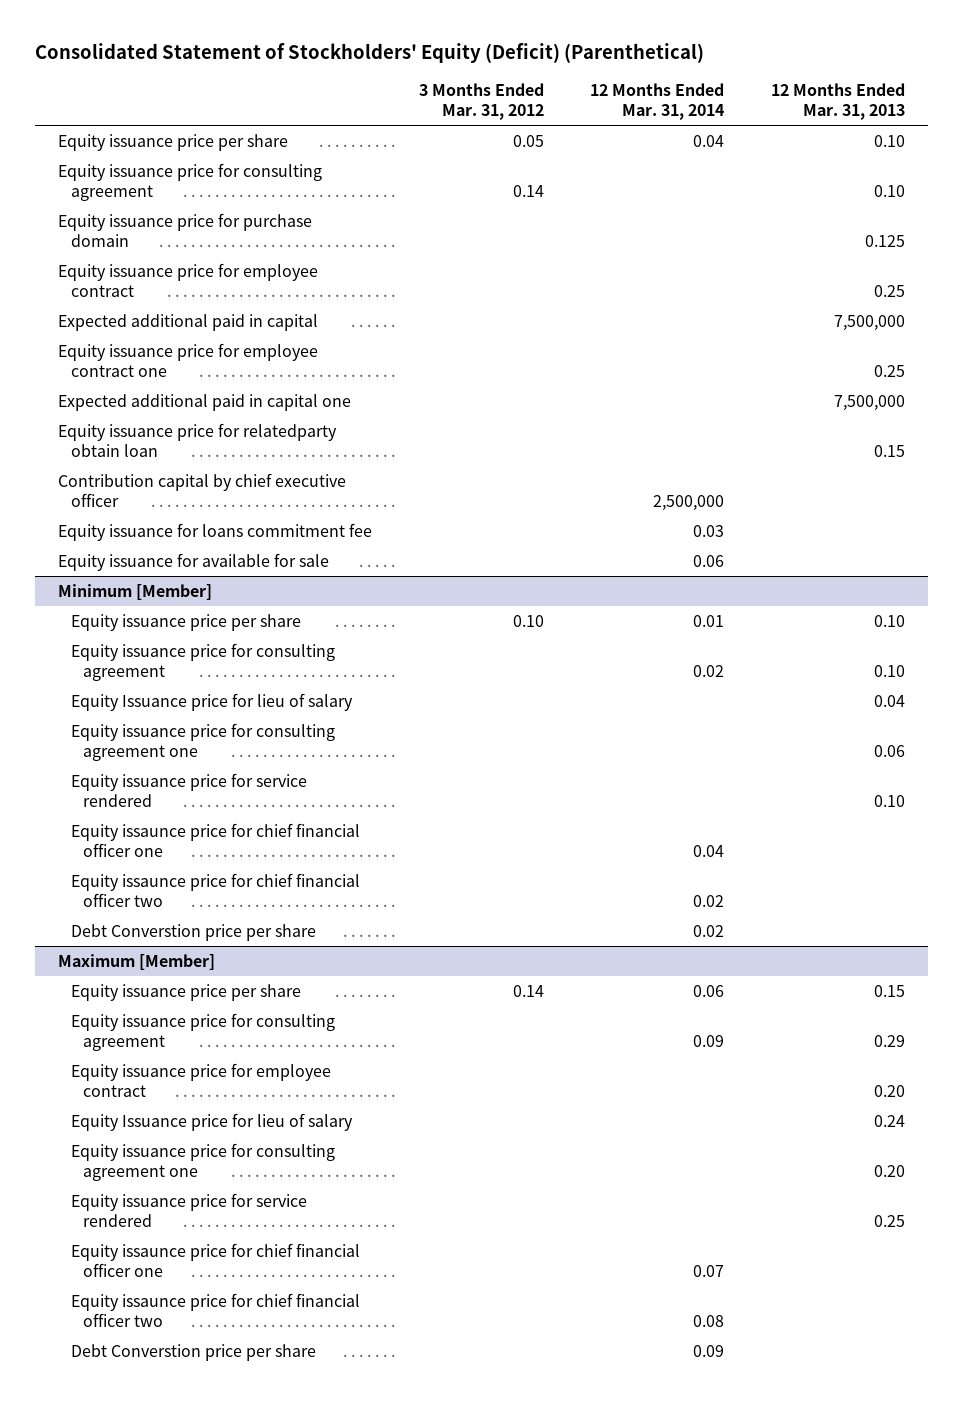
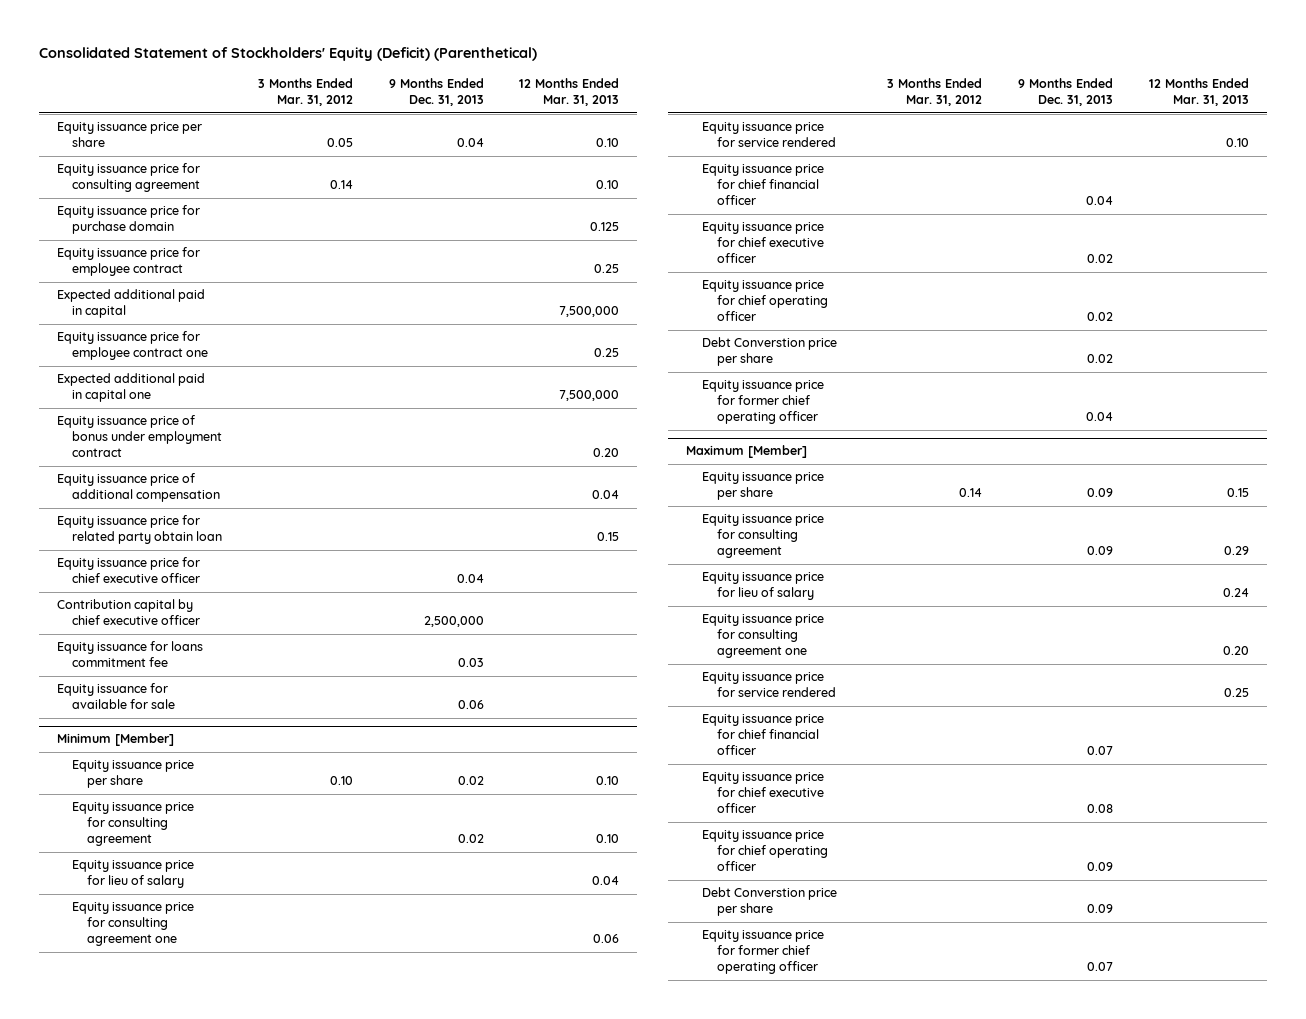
- | 3 Months Ended Mar. 31, 2012 | 12 Months Ended Mar. 31, 2014 | 12 Months Ended Mar. 31, 2013
+ | 3 Months Ended Mar. 31, 2012 | 9 Months Ended Dec. 31, 2013 | 12 Months Ended Mar. 31, 2013
- Equity issuance price for relatedparty obtain loan | | | 0.15
+ Equity issuance price of bonus under employment contract | | | 0.20
+ Equity issuance price of additional compensation | | | 0.04
+ Equity issuance price for related party obtain loan | | | 0.15
+ Equity issuance price for chief executive officer | | 0.04 |
@ Minimum [Member]
- Equity Issuance price for lieu of salary | | | 0.04
+ Equity issuance price for lieu of salary | | | 0.04
- Equity issaunce price for chief financial officer one | | 0.04 |
- Equity issaunce price for chief financial officer two | | 0.02 |
+ Equity issuance price for chief financial officer | | 0.04 |
+ Equity issuance price for chief executive officer | | 0.02 |
+ Equity issuance price for chief operating officer | | 0.02 |
+ Equity issuance price for former chief operating officer | | 0.04 |
@ Maximum [Member]
- Equity issuance price for employee contract | | | 0.20
- Equity Issuance price for lieu of salary | | | 0.24
+ Equity issuance price for lieu of salary | | | 0.24
- Equity issaunce price for chief financial officer one | | 0.07 |
- Equity issaunce price for chief financial officer two | | 0.08 |
+ Equity issuance price for chief financial officer | | 0.07 |
+ Equity issuance price for chief executive officer | | 0.08 |
+ Equity issuance price for chief operating officer | | 0.09 |
+ Equity issuance price for former chief operating officer | | 0.07 |

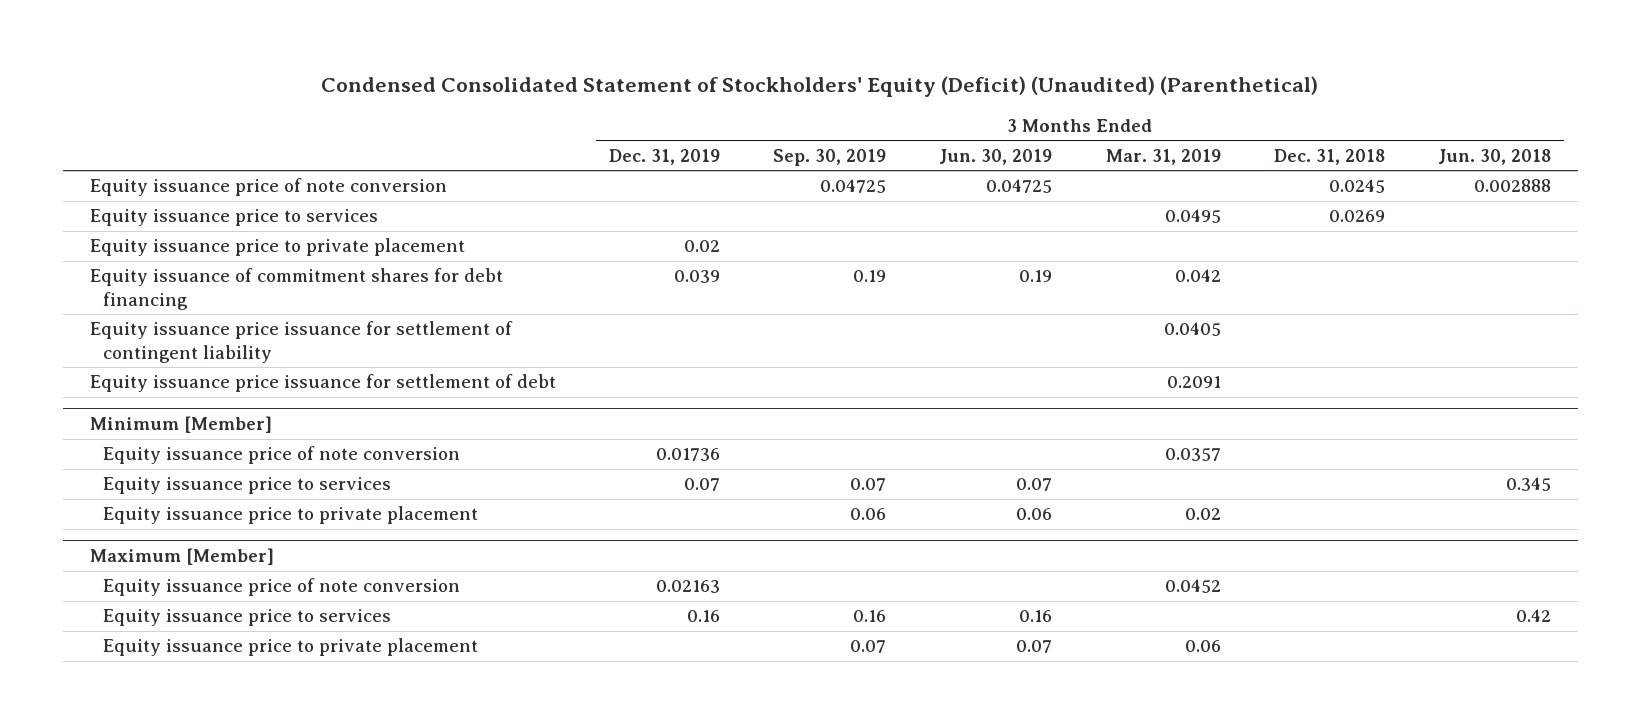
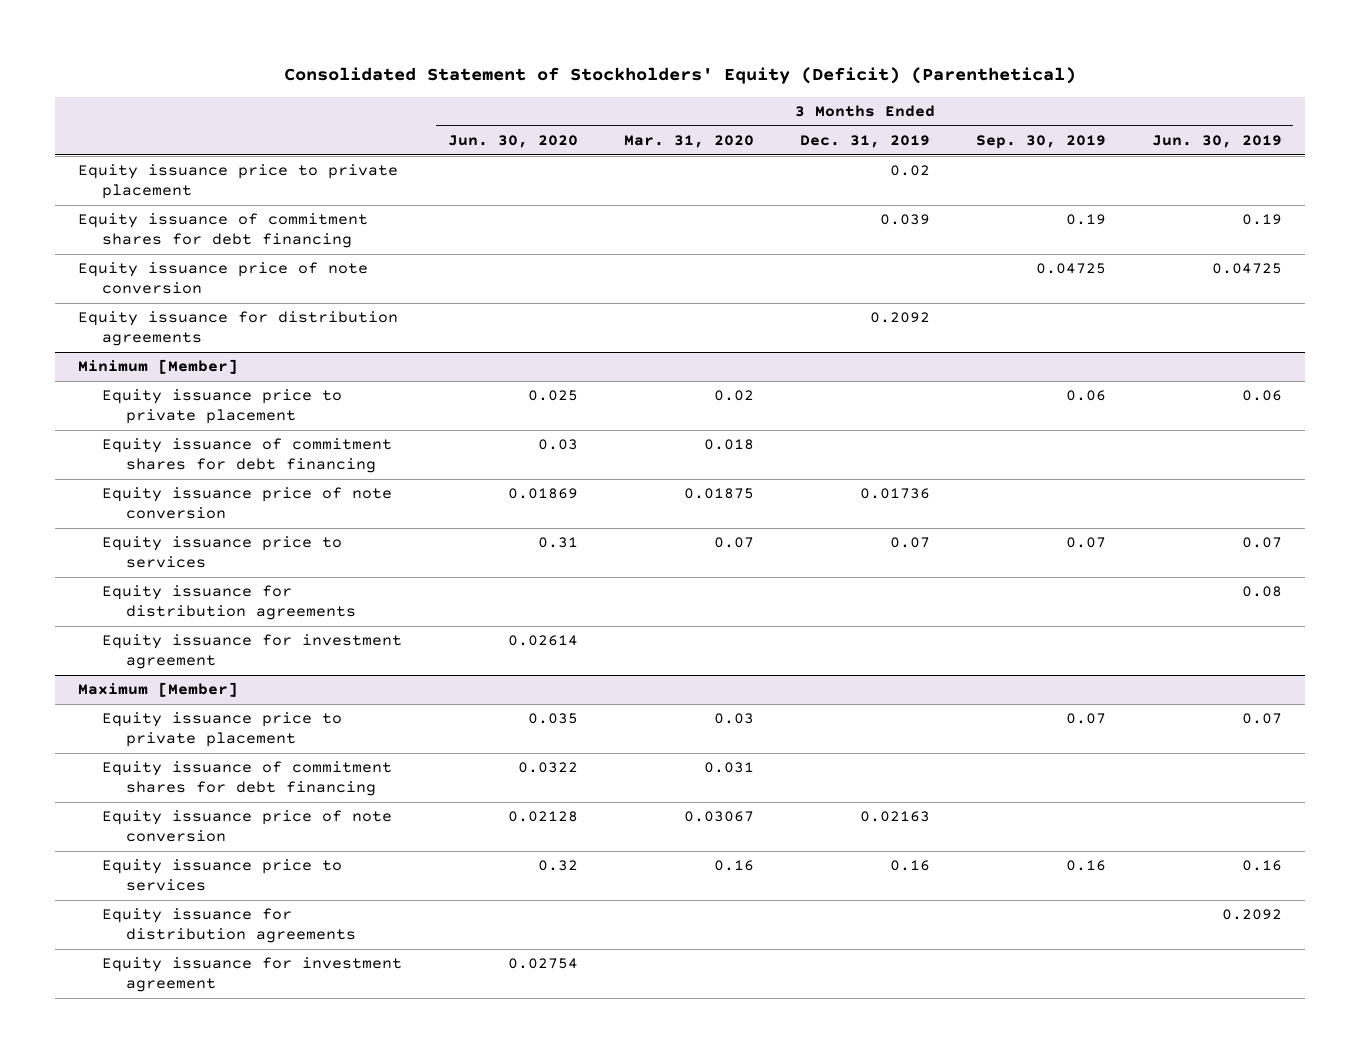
- Condensed Consolidated Statement of Stockholders' Equity (Deficit) (Unaudited) (Parenthetical)
+ Consolidated Statement of Stockholders' Equity (Deficit) (Parenthetical)
- | 3 Months Ended Dec. 31, 2019 | 3 Months Ended Sep. 30, 2019 | 3 Months Ended Jun. 30, 2019 | 3 Months Ended Mar. 31, 2019 | 3 Months Ended Dec. 31, 2018 | 3 Months Ended Jun. 30, 2018
+ | 3 Months Ended Jun. 30, 2020 | 3 Months Ended Mar. 31, 2020 | 3 Months Ended Dec. 31, 2019 | 3 Months Ended Sep. 30, 2019 | 3 Months Ended Jun. 30, 2019
- Equity issuance price to services | | | | 0.0495 | 0.0269 |
- Equity issuance price issuance for settlement of contingent liability | | | | 0.0405 | |
- Equity issuance price issuance for settlement of debt | | | | 0.2091 | |
moved down: Equity issuance price of note conversion | | | | 0.04725 | 0.04725
+ Equity issuance for distribution agreements | | | 0.2092 | |
@ Minimum [Member]
moved up: Equity issuance price to private placement | 0.025 | 0.02 | | 0.06 | 0.06
+ Equity issuance of commitment shares for debt financing | 0.03 | 0.018 | | |
+ Equity issuance for distribution agreements | | | | | 0.08
+ Equity issuance for investment agreement | 0.02614 | | | |
@ Maximum [Member]
moved up: Equity issuance price to private placement | 0.035 | 0.03 | | 0.07 | 0.07
+ Equity issuance of commitment shares for debt financing | 0.0322 | 0.031 | | |
+ Equity issuance for distribution agreements | | | | | 0.2092
+ Equity issuance for investment agreement | 0.02754 | | | |

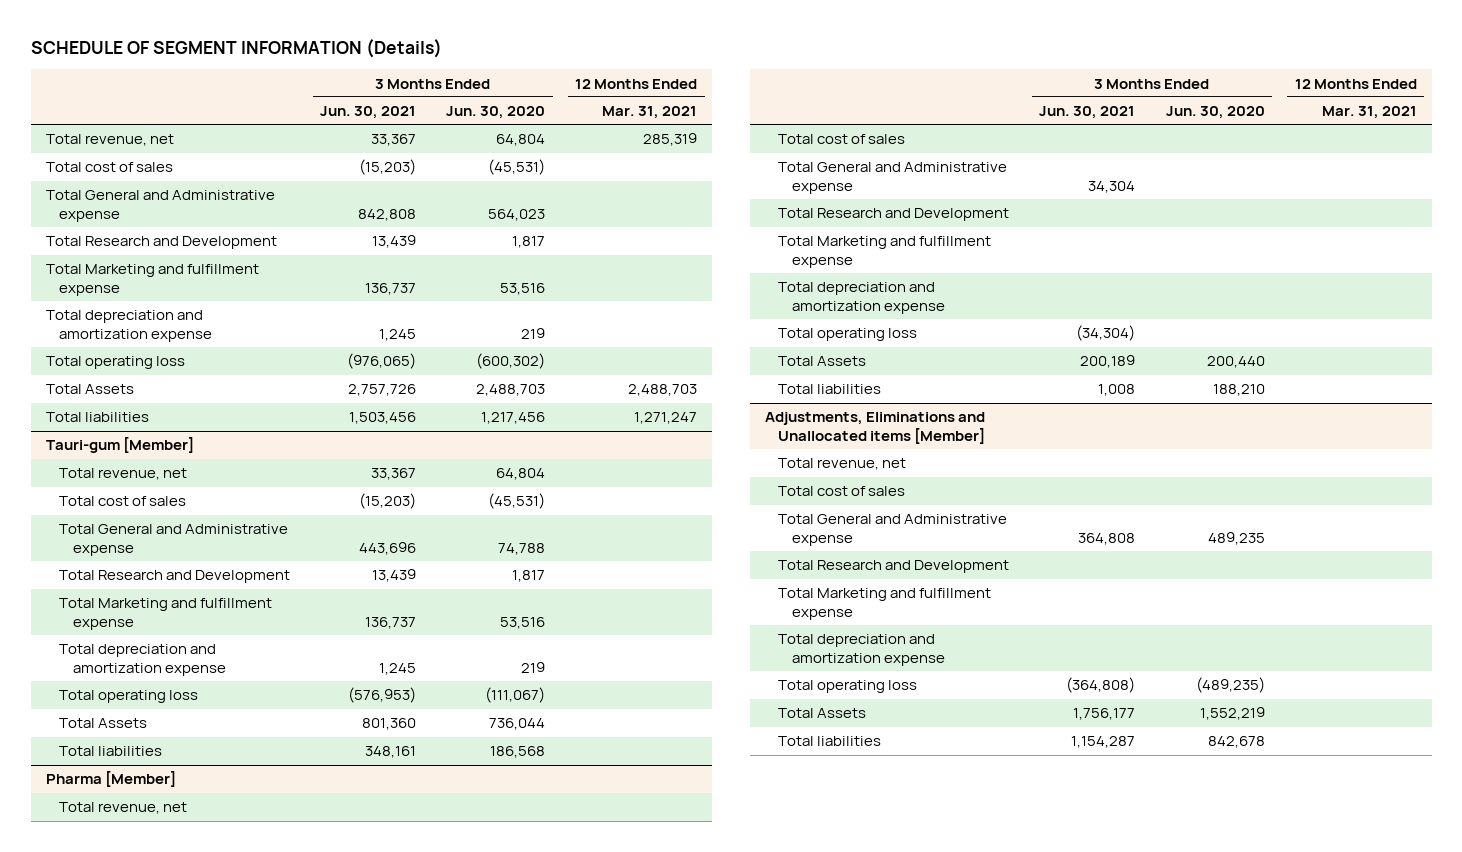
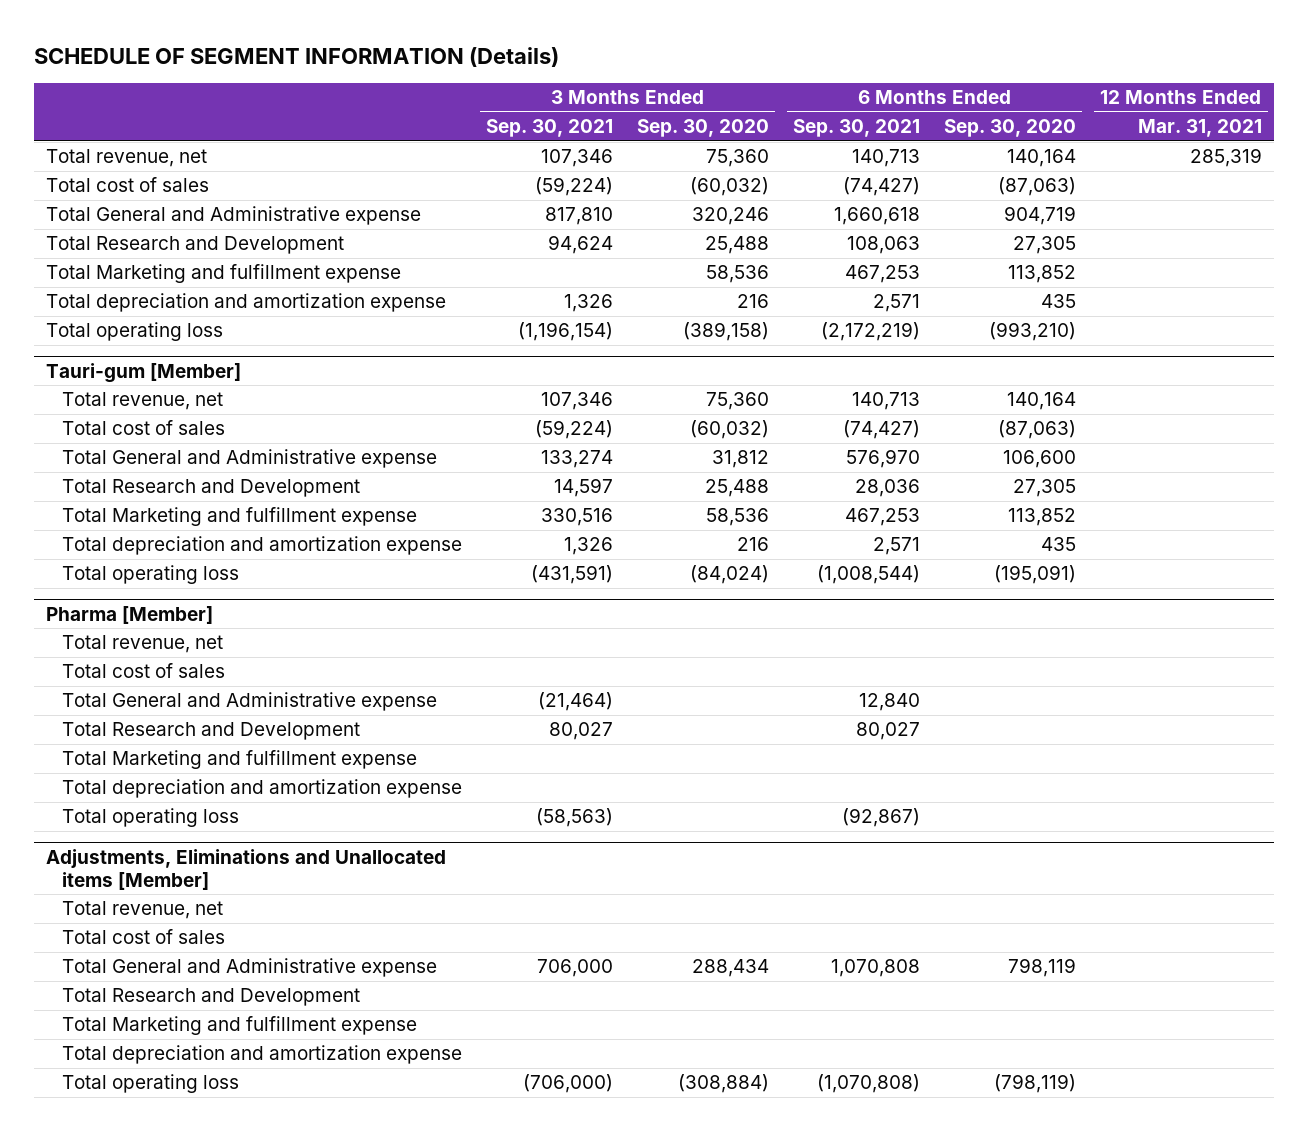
- | 3 Months Ended Jun. 30, 2021 | 3 Months Ended Jun. 30, 2020 | 12 Months Ended Mar. 31, 2021
+ | 3 Months Ended Sep. 30, 2021 | 3 Months Ended Sep. 30, 2020 | 6 Months Ended Sep. 30, 2021 | 6 Months Ended Sep. 30, 2020 | 12 Months Ended Mar. 31, 2021
- Total Assets | 2,757,726 | 2,488,703 | 2,488,703
- Total liabilities | 1,503,456 | 1,217,456 | 1,271,247
@ Tauri-gum [Member]
- Total Assets | 801,360 | 736,044 |
- Total liabilities | 348,161 | 186,568 |
@ Pharma [Member]
- Total Assets | 200,189 | 200,440 |
- Total liabilities | 1,008 | 188,210 |
@ Adjustments, Eliminations and Unallocated items [Member]
- Total Assets | 1,756,177 | 1,552,219 |
- Total liabilities | 1,154,287 | 842,678 |

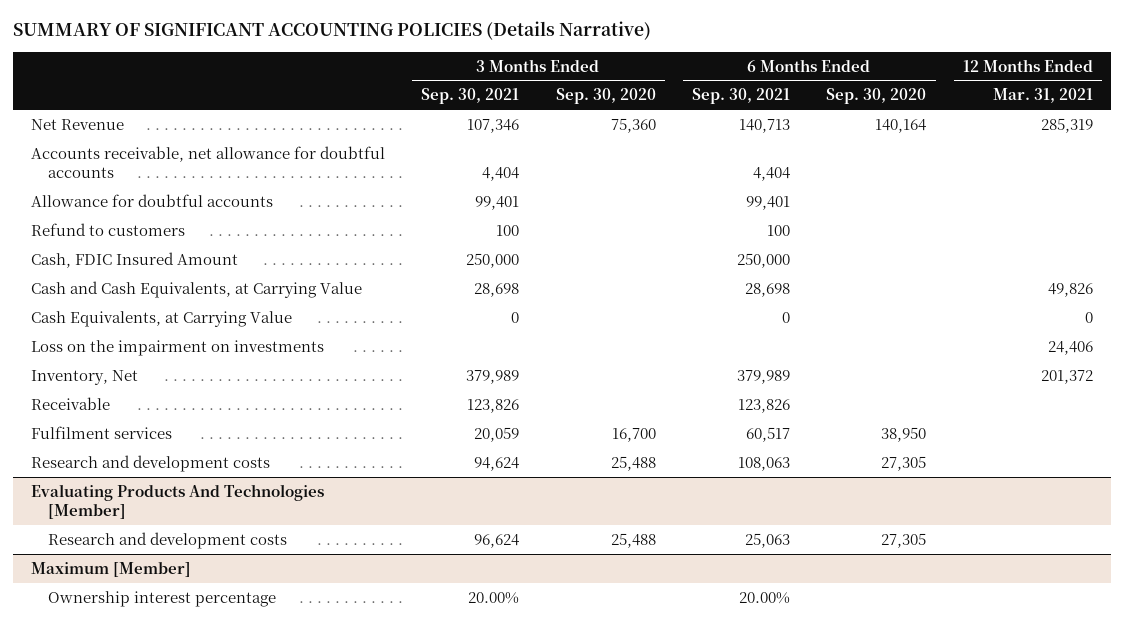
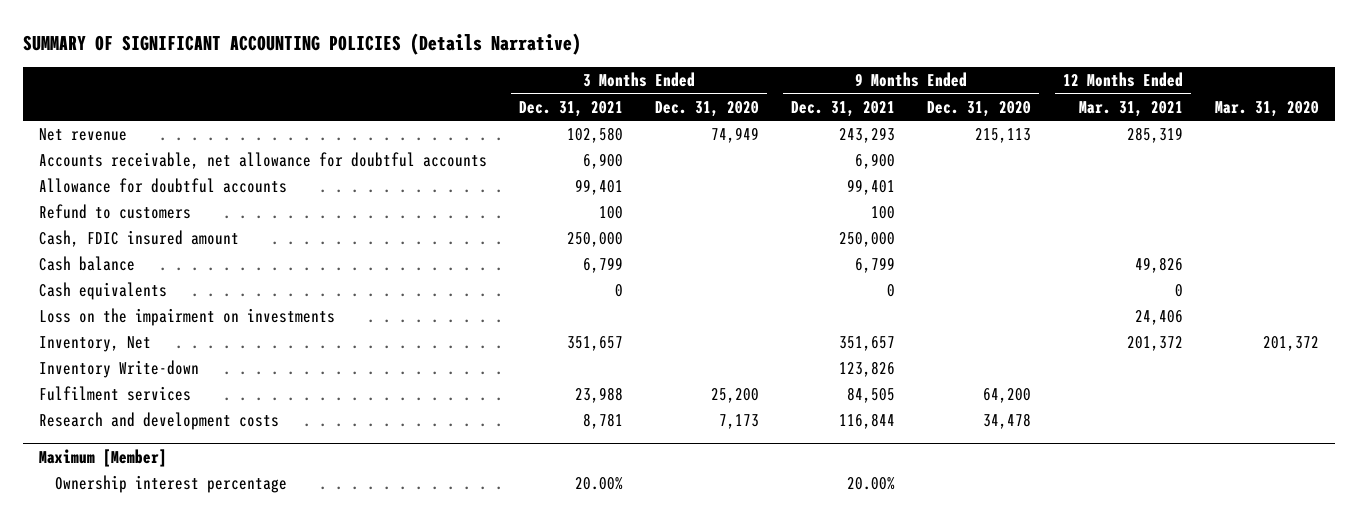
- | 3 Months Ended Sep. 30, 2021 | 3 Months Ended Sep. 30, 2020 | 6 Months Ended Sep. 30, 2021 | 6 Months Ended Sep. 30, 2020 | 12 Months Ended Mar. 31, 2021
+ | 3 Months Ended Dec. 31, 2021 | 3 Months Ended Dec. 31, 2020 | 9 Months Ended Dec. 31, 2021 | 9 Months Ended Dec. 31, 2020 | 12 Months Ended Mar. 31, 2021 | Mar. 31, 2020
- Net Revenue | 107,346 | 75,360 | 140,713 | 140,164 | 285,319
+ Net revenue | 102,580 | 74,949 | 243,293 | 215,113 | 285,319 |
- Cash, FDIC Insured Amount | 250,000 | | 250,000 | |
- Cash and Cash Equivalents, at Carrying Value | 28,698 | | 28,698 | | 49,826
- Cash Equivalents, at Carrying Value | 0 | | 0 | | 0
+ Cash, FDIC insured amount | 250,000 | | 250,000 | | |
+ Cash balance | 6,799 | | 6,799 | | 49,826 |
+ Cash equivalents | 0 | | 0 | | 0 |
- Receivable | 123,826 | | 123,826 | |
+ Inventory Write-down | | | 123,826 | | |
- Evaluating Products And Technologies [Member]
- Research and development costs | 96,624 | 25,488 | 25,063 | 27,305 |

